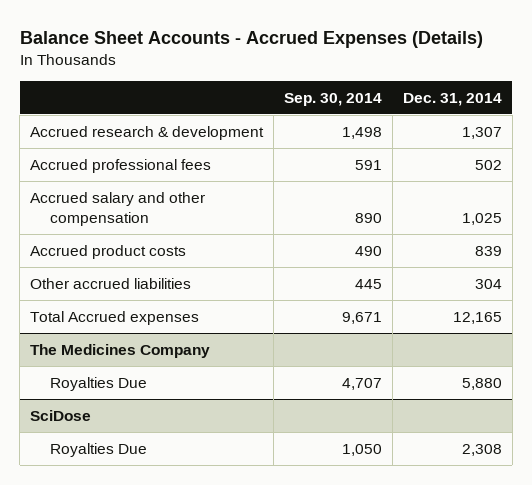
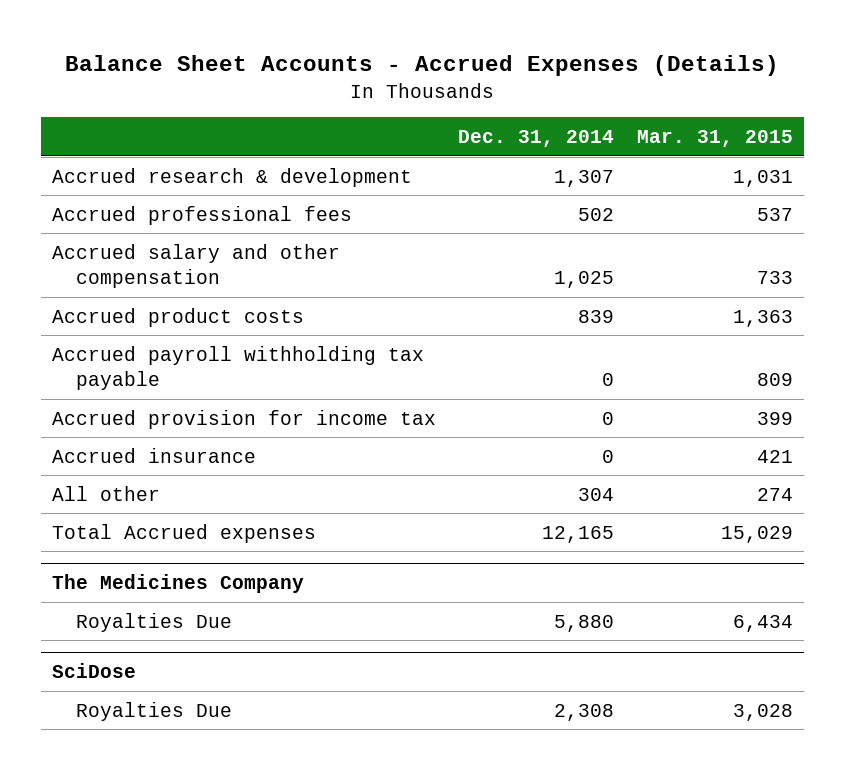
- | Sep. 30, 2014 | Dec. 31, 2014
+ | Dec. 31, 2014 | Mar. 31, 2015
- Other accrued liabilities | 445 | 304
+ Accrued payroll withholding tax payable | 0 | 809
+ Accrued provision for income tax | 0 | 399
+ Accrued insurance | 0 | 421
+ All other | 304 | 274

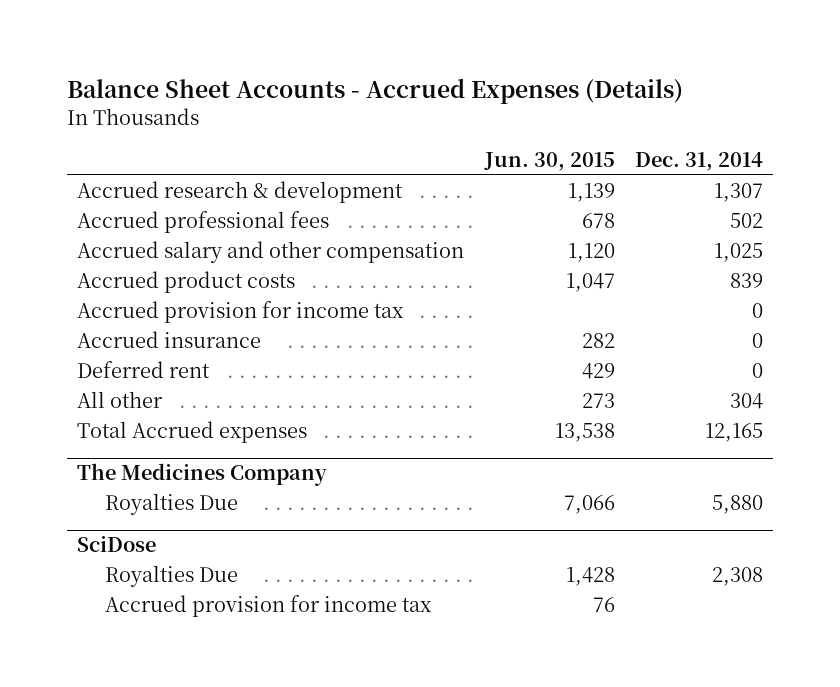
- | Dec. 31, 2014 | Mar. 31, 2015
+ | Jun. 30, 2015 | Dec. 31, 2014
- Accrued payroll withholding tax payable | 0 | 809
+ Deferred rent | 429 | 0
@ SciDose
+ Accrued provision for income tax | 76 |

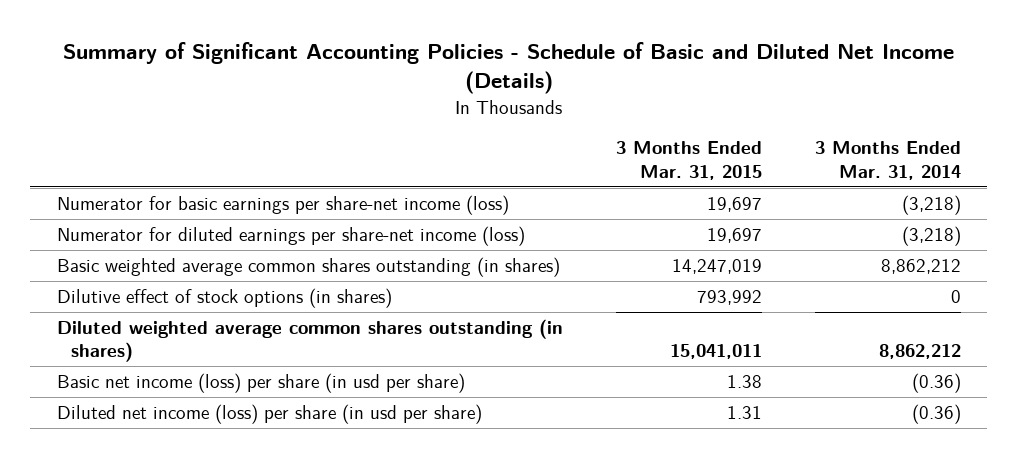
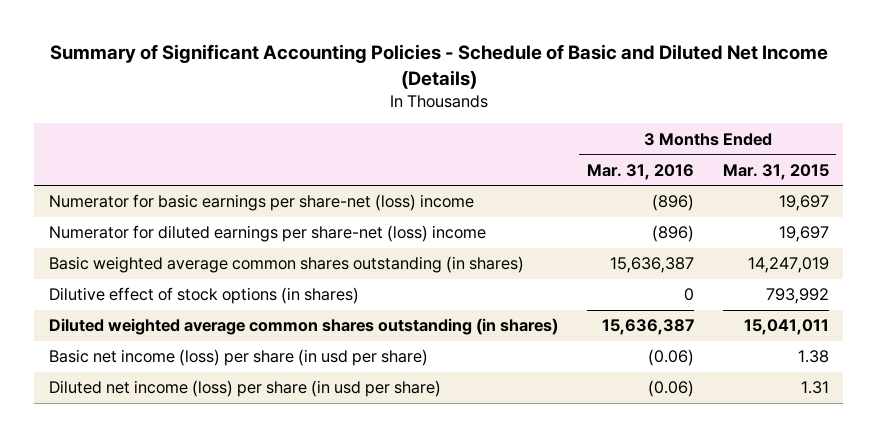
- | 3 Months Ended Mar. 31, 2015 | 3 Months Ended Mar. 31, 2014
+ | 3 Months Ended Mar. 31, 2016 | 3 Months Ended Mar. 31, 2015
- Numerator for basic earnings per share-net income (loss) | 19,697 | (3,218)
- Numerator for diluted earnings per share-net income (loss) | 19,697 | (3,218)
+ Numerator for basic earnings per share-net (loss) income | (896) | 19,697
+ Numerator for diluted earnings per share-net (loss) income | (896) | 19,697

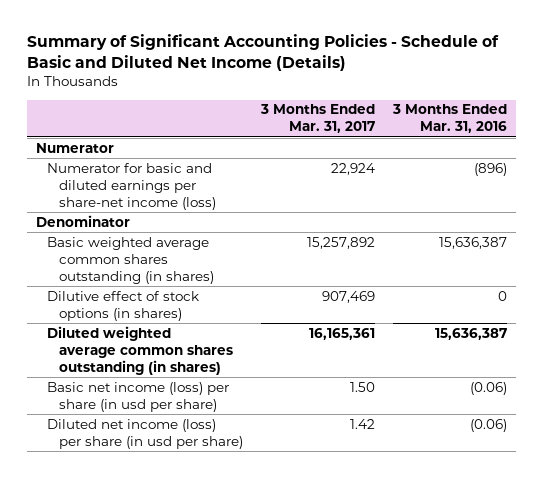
- | 3 Months Ended Mar. 31, 2016 | 3 Months Ended Mar. 31, 2015
+ | 3 Months Ended Mar. 31, 2017 | 3 Months Ended Mar. 31, 2016
- Numerator for basic earnings per share-net (loss) income | (896) | 19,697
- Numerator for diluted earnings per share-net (loss) income | (896) | 19,697
+ Numerator
+ Numerator for basic and diluted earnings per share-net income (loss) | 22,924 | (896)
+ Denominator

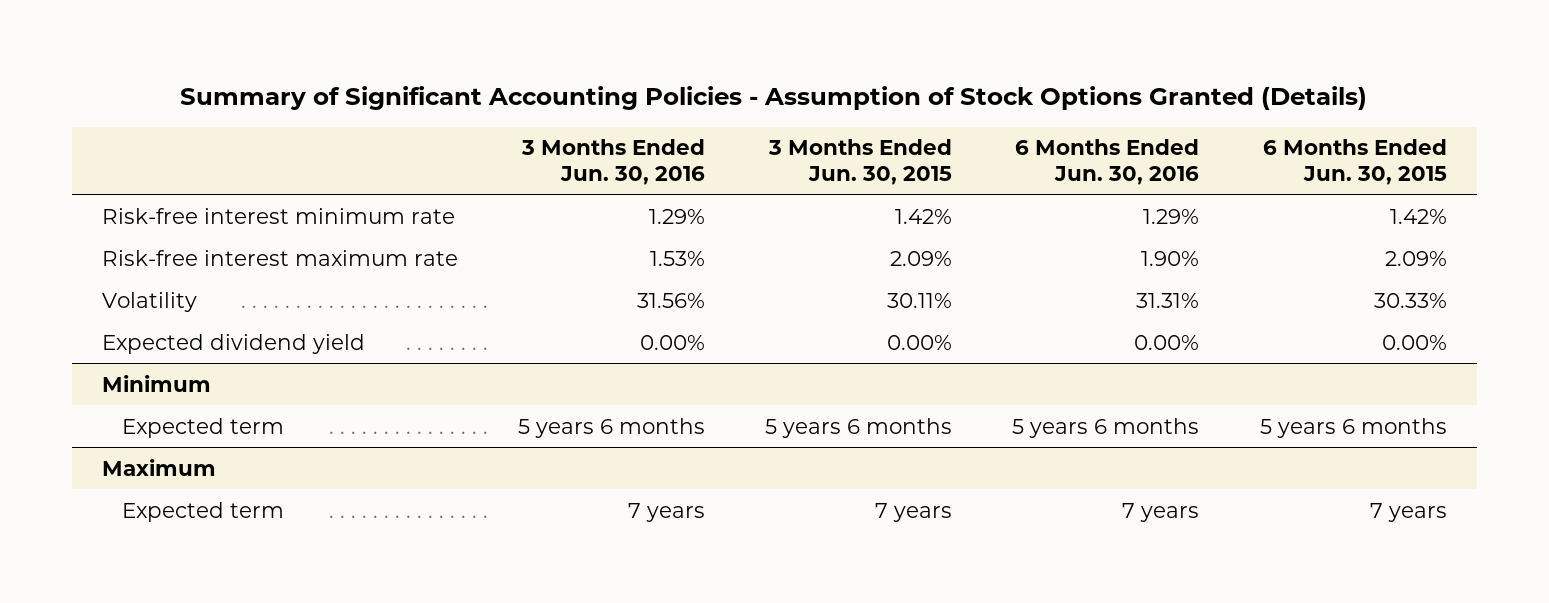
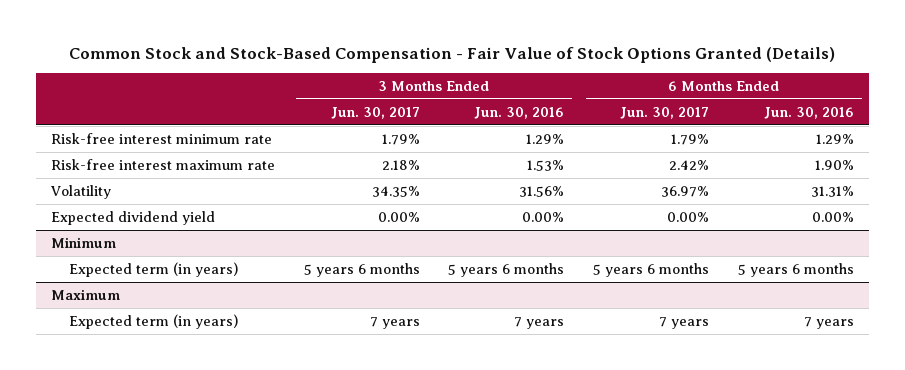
- Summary of Significant Accounting Policies - Assumption of Stock Options Granted (Details)
+ Common Stock and Stock-Based Compensation - Fair Value of Stock Options Granted (Details)
- | 3 Months Ended Jun. 30, 2016 | 3 Months Ended Jun. 30, 2015 | 6 Months Ended Jun. 30, 2016 | 6 Months Ended Jun. 30, 2015
+ | 3 Months Ended Jun. 30, 2017 | 3 Months Ended Jun. 30, 2016 | 6 Months Ended Jun. 30, 2017 | 6 Months Ended Jun. 30, 2016
@ Minimum
- Expected term | 5 years 6 months | 5 years 6 months | 5 years 6 months | 5 years 6 months
+ Expected term (in years) | 5 years 6 months | 5 years 6 months | 5 years 6 months | 5 years 6 months
@ Maximum
- Expected term | 7 years | 7 years | 7 years | 7 years
+ Expected term (in years) | 7 years | 7 years | 7 years | 7 years

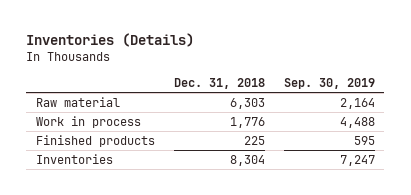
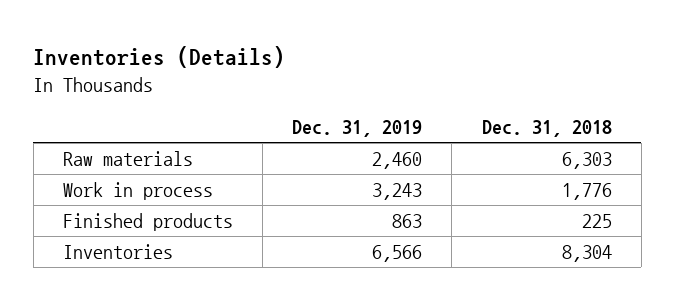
- | Dec. 31, 2018 | Sep. 30, 2019
+ | Dec. 31, 2019 | Dec. 31, 2018
- Raw material | 6,303 | 2,164
+ Raw materials | 2,460 | 6,303

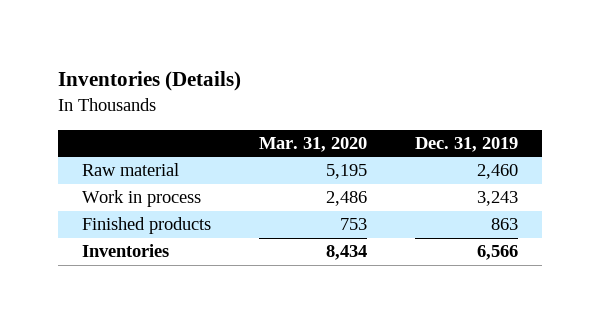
- | Dec. 31, 2019 | Dec. 31, 2018
+ | Mar. 31, 2020 | Dec. 31, 2019
- Raw materials | 2,460 | 6,303
+ Raw material | 5,195 | 2,460

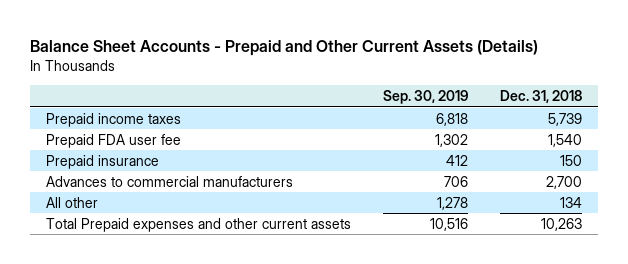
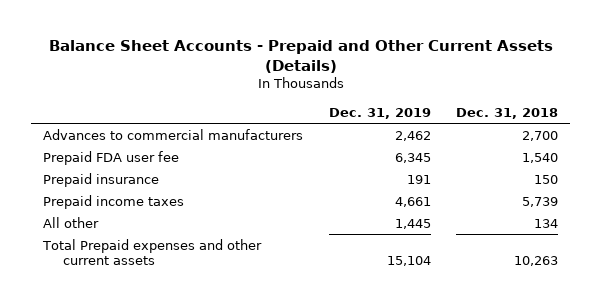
- | Sep. 30, 2019 | Dec. 31, 2018
+ | Dec. 31, 2019 | Dec. 31, 2018
moved up: Advances to commercial manufacturers | 2,462 | 2,700
moved down: Prepaid income taxes | 4,661 | 5,739

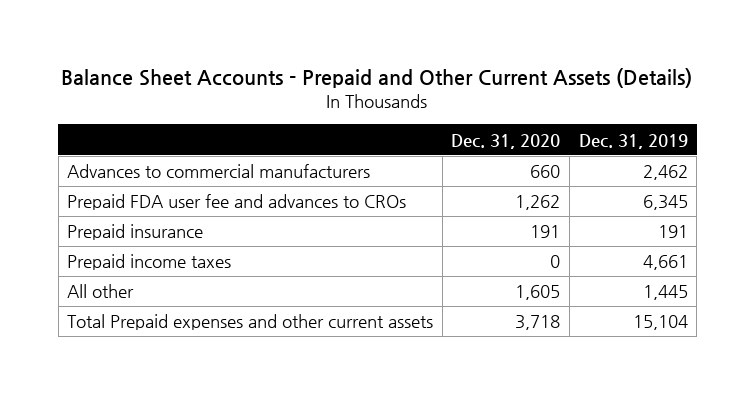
- | Dec. 31, 2019 | Dec. 31, 2018
+ | Dec. 31, 2020 | Dec. 31, 2019
- Prepaid FDA user fee | 6,345 | 1,540
+ Prepaid FDA user fee and advances to CROs | 1,262 | 6,345

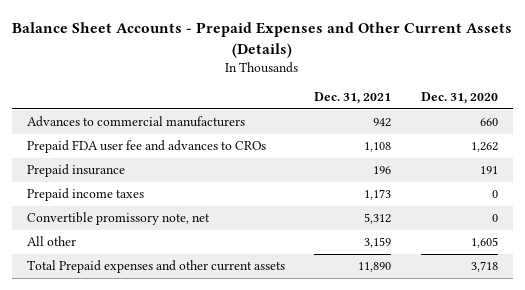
- Balance Sheet Accounts - Prepaid and Other Current Assets (Details)
+ Balance Sheet Accounts - Prepaid Expenses and Other Current Assets (Details)
- | Dec. 31, 2020 | Dec. 31, 2019
+ | Dec. 31, 2021 | Dec. 31, 2020
+ Convertible promissory note, net | 5,312 | 0

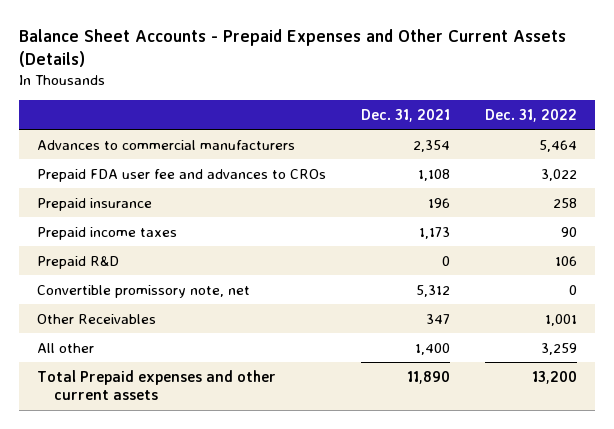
- | Dec. 31, 2021 | Dec. 31, 2020
+ | Dec. 31, 2021 | Dec. 31, 2022
- Advances to commercial manufacturers | 942 | 660
+ Advances to commercial manufacturers | 2,354 | 5,464
+ Prepaid R&D | 0 | 106
- All other | 3,159 | 1,605
+ Other Receivables | 347 | 1,001
+ All other | 1,400 | 3,259

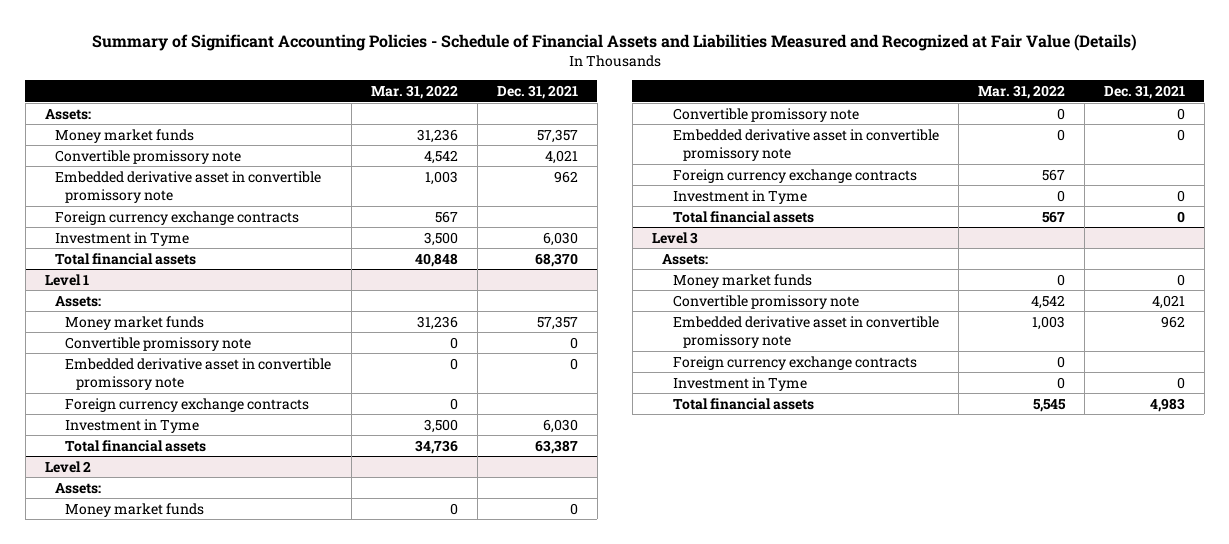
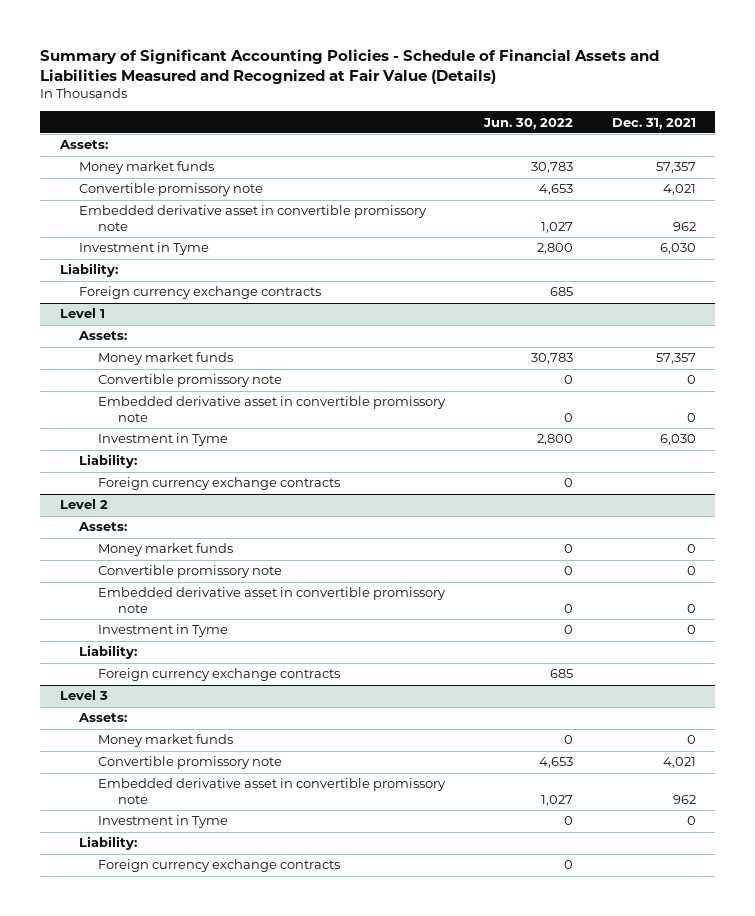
- | Mar. 31, 2022 | Dec. 31, 2021
+ | Jun. 30, 2022 | Dec. 31, 2021
- Total financial assets | 40,848 | 68,370
+ Liability:
moved down: Foreign currency exchange contracts | 685 |
@ Level 1
- Total financial assets | 34,736 | 63,387
+ Liability:
moved down: Foreign currency exchange contracts | 0 |
@ Level 2
- Total financial assets | 567 | 0
+ Liability:
moved down: Foreign currency exchange contracts | 685 |
@ Level 3
- Total financial assets | 5,545 | 4,983
+ Liability:
moved down: Foreign currency exchange contracts | 0 |

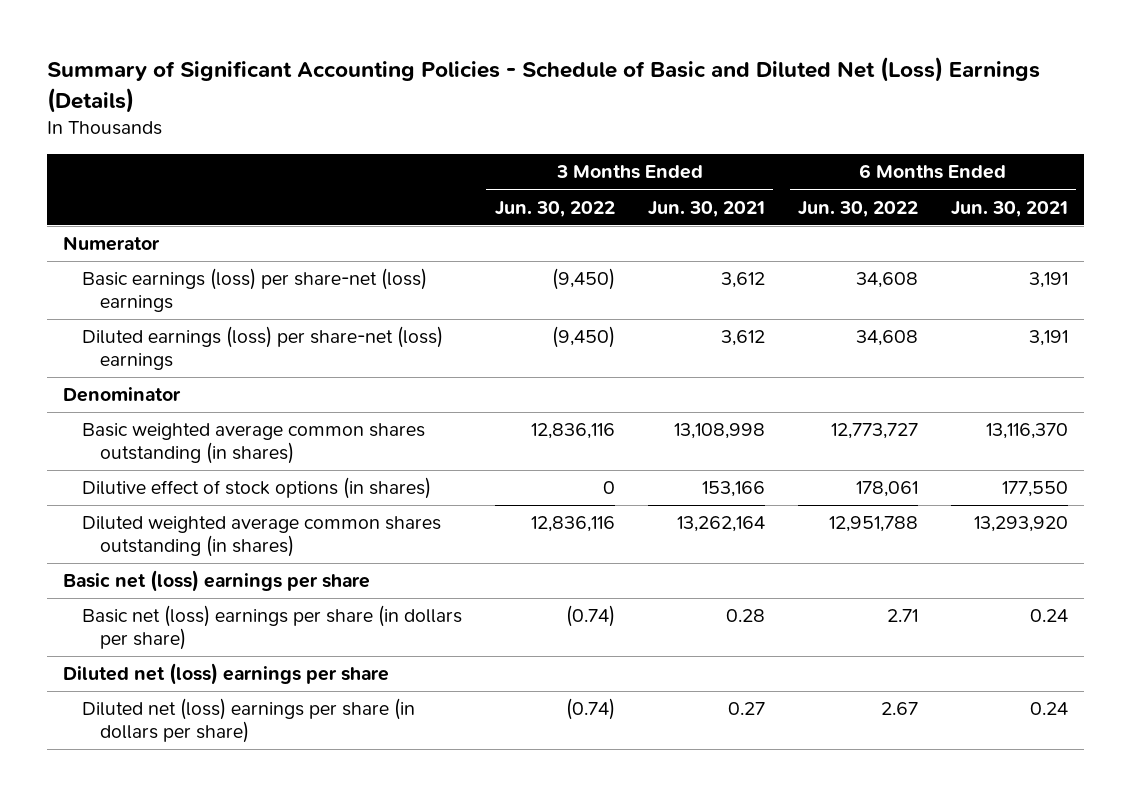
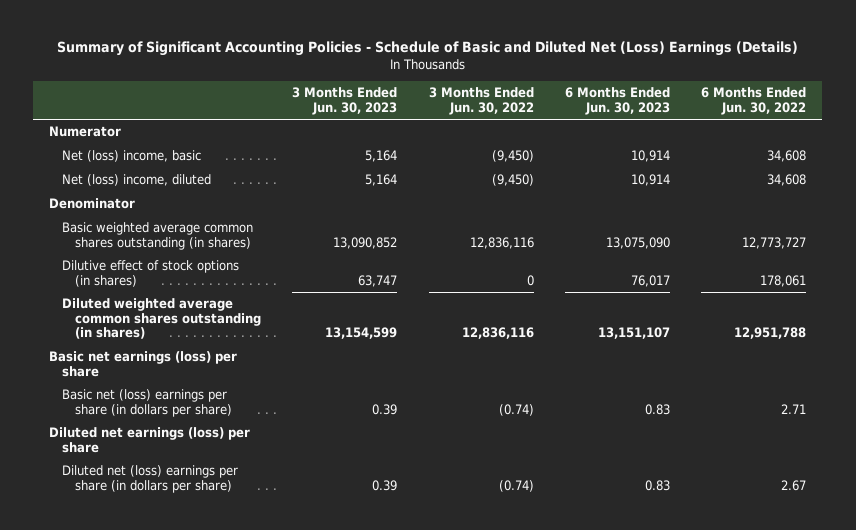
- | 3 Months Ended Jun. 30, 2022 | 3 Months Ended Jun. 30, 2021 | 6 Months Ended Jun. 30, 2022 | 6 Months Ended Jun. 30, 2021
+ | 3 Months Ended Jun. 30, 2023 | 3 Months Ended Jun. 30, 2022 | 6 Months Ended Jun. 30, 2023 | 6 Months Ended Jun. 30, 2022
- Basic earnings (loss) per share-net (loss) earnings | (9,450) | 3,612 | 34,608 | 3,191
- Diluted earnings (loss) per share-net (loss) earnings | (9,450) | 3,612 | 34,608 | 3,191
+ Net (loss) income, basic | 5,164 | (9,450) | 10,914 | 34,608
+ Net (loss) income, diluted | 5,164 | (9,450) | 10,914 | 34,608
- Basic net (loss) earnings per share
+ Basic net earnings (loss) per share
- Diluted net (loss) earnings per share
+ Diluted net earnings (loss) per share

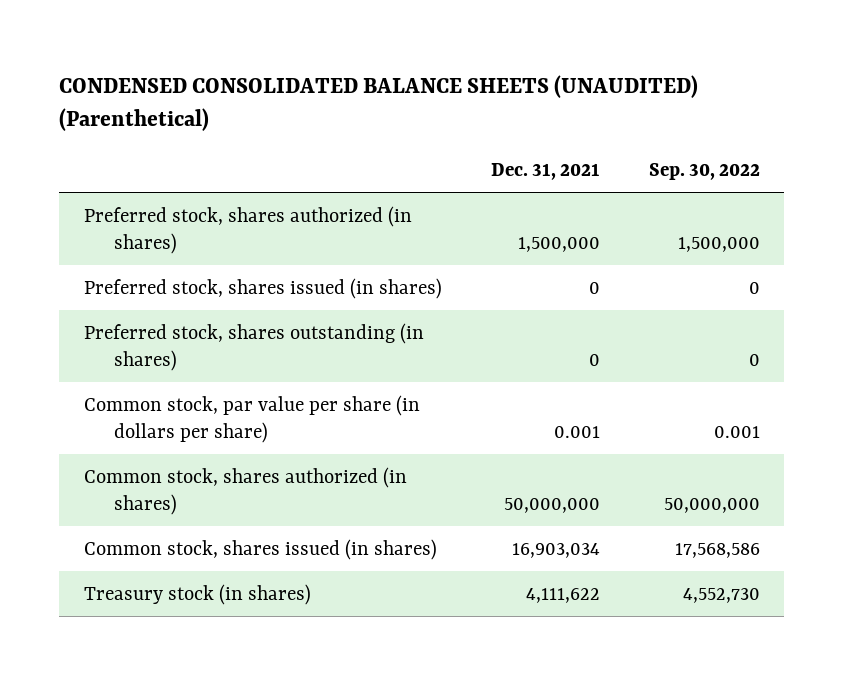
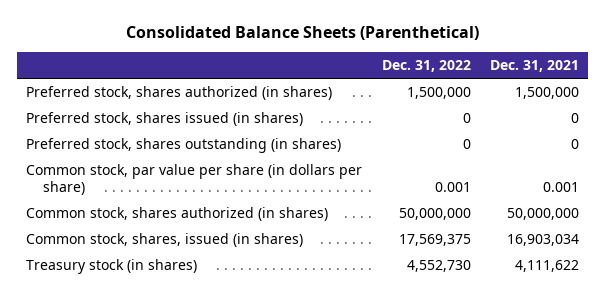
- CONDENSED CONSOLIDATED BALANCE SHEETS (UNAUDITED) (Parenthetical)
+ Consolidated Balance Sheets (Parenthetical)
- | Dec. 31, 2021 | Sep. 30, 2022
+ | Dec. 31, 2022 | Dec. 31, 2021
- Common stock, shares issued (in shares) | 16,903,034 | 17,568,586
+ Common stock, shares, issued (in shares) | 17,569,375 | 16,903,034

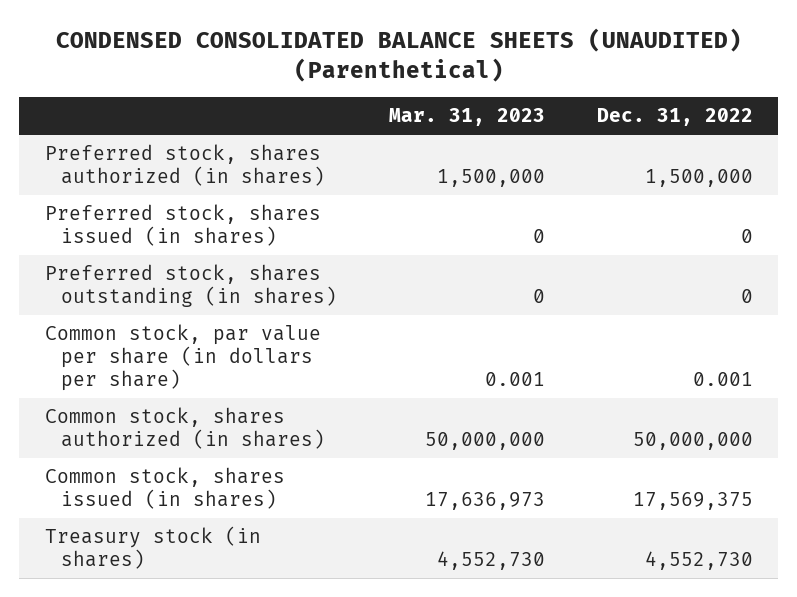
- Consolidated Balance Sheets (Parenthetical)
+ CONDENSED CONSOLIDATED BALANCE SHEETS (UNAUDITED) (Parenthetical)
- | Dec. 31, 2022 | Dec. 31, 2021
+ | Mar. 31, 2023 | Dec. 31, 2022
- Common stock, shares, issued (in shares) | 17,569,375 | 16,903,034
+ Common stock, shares issued (in shares) | 17,636,973 | 17,569,375

